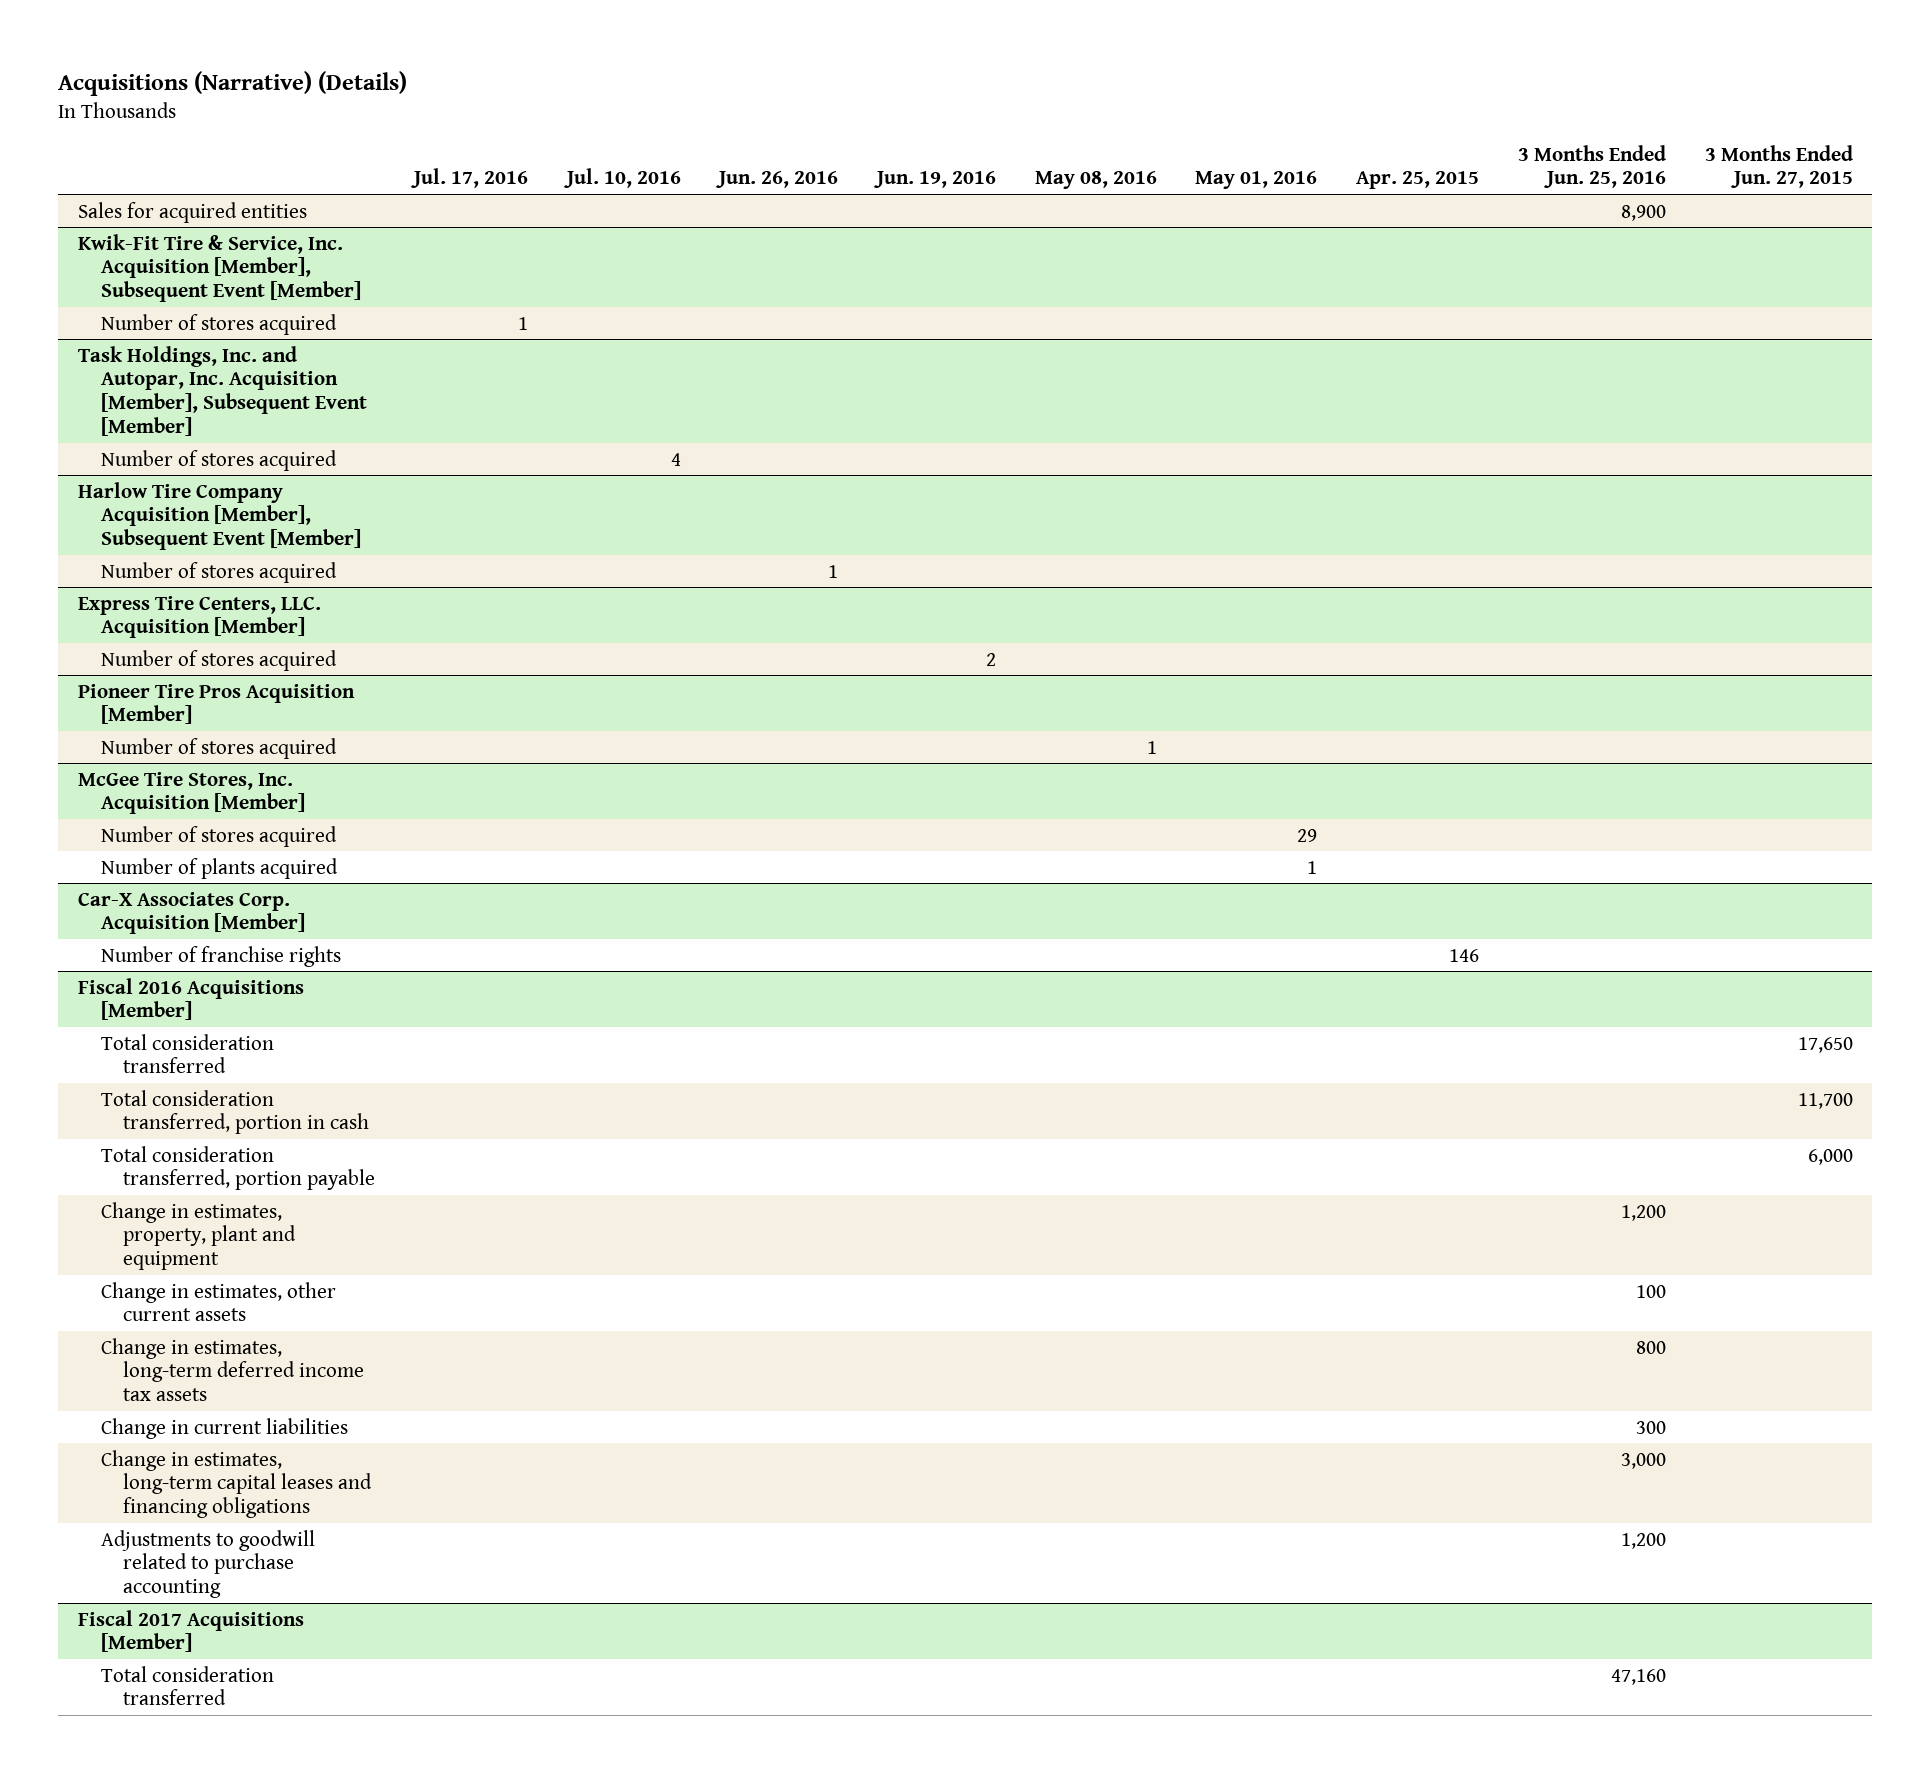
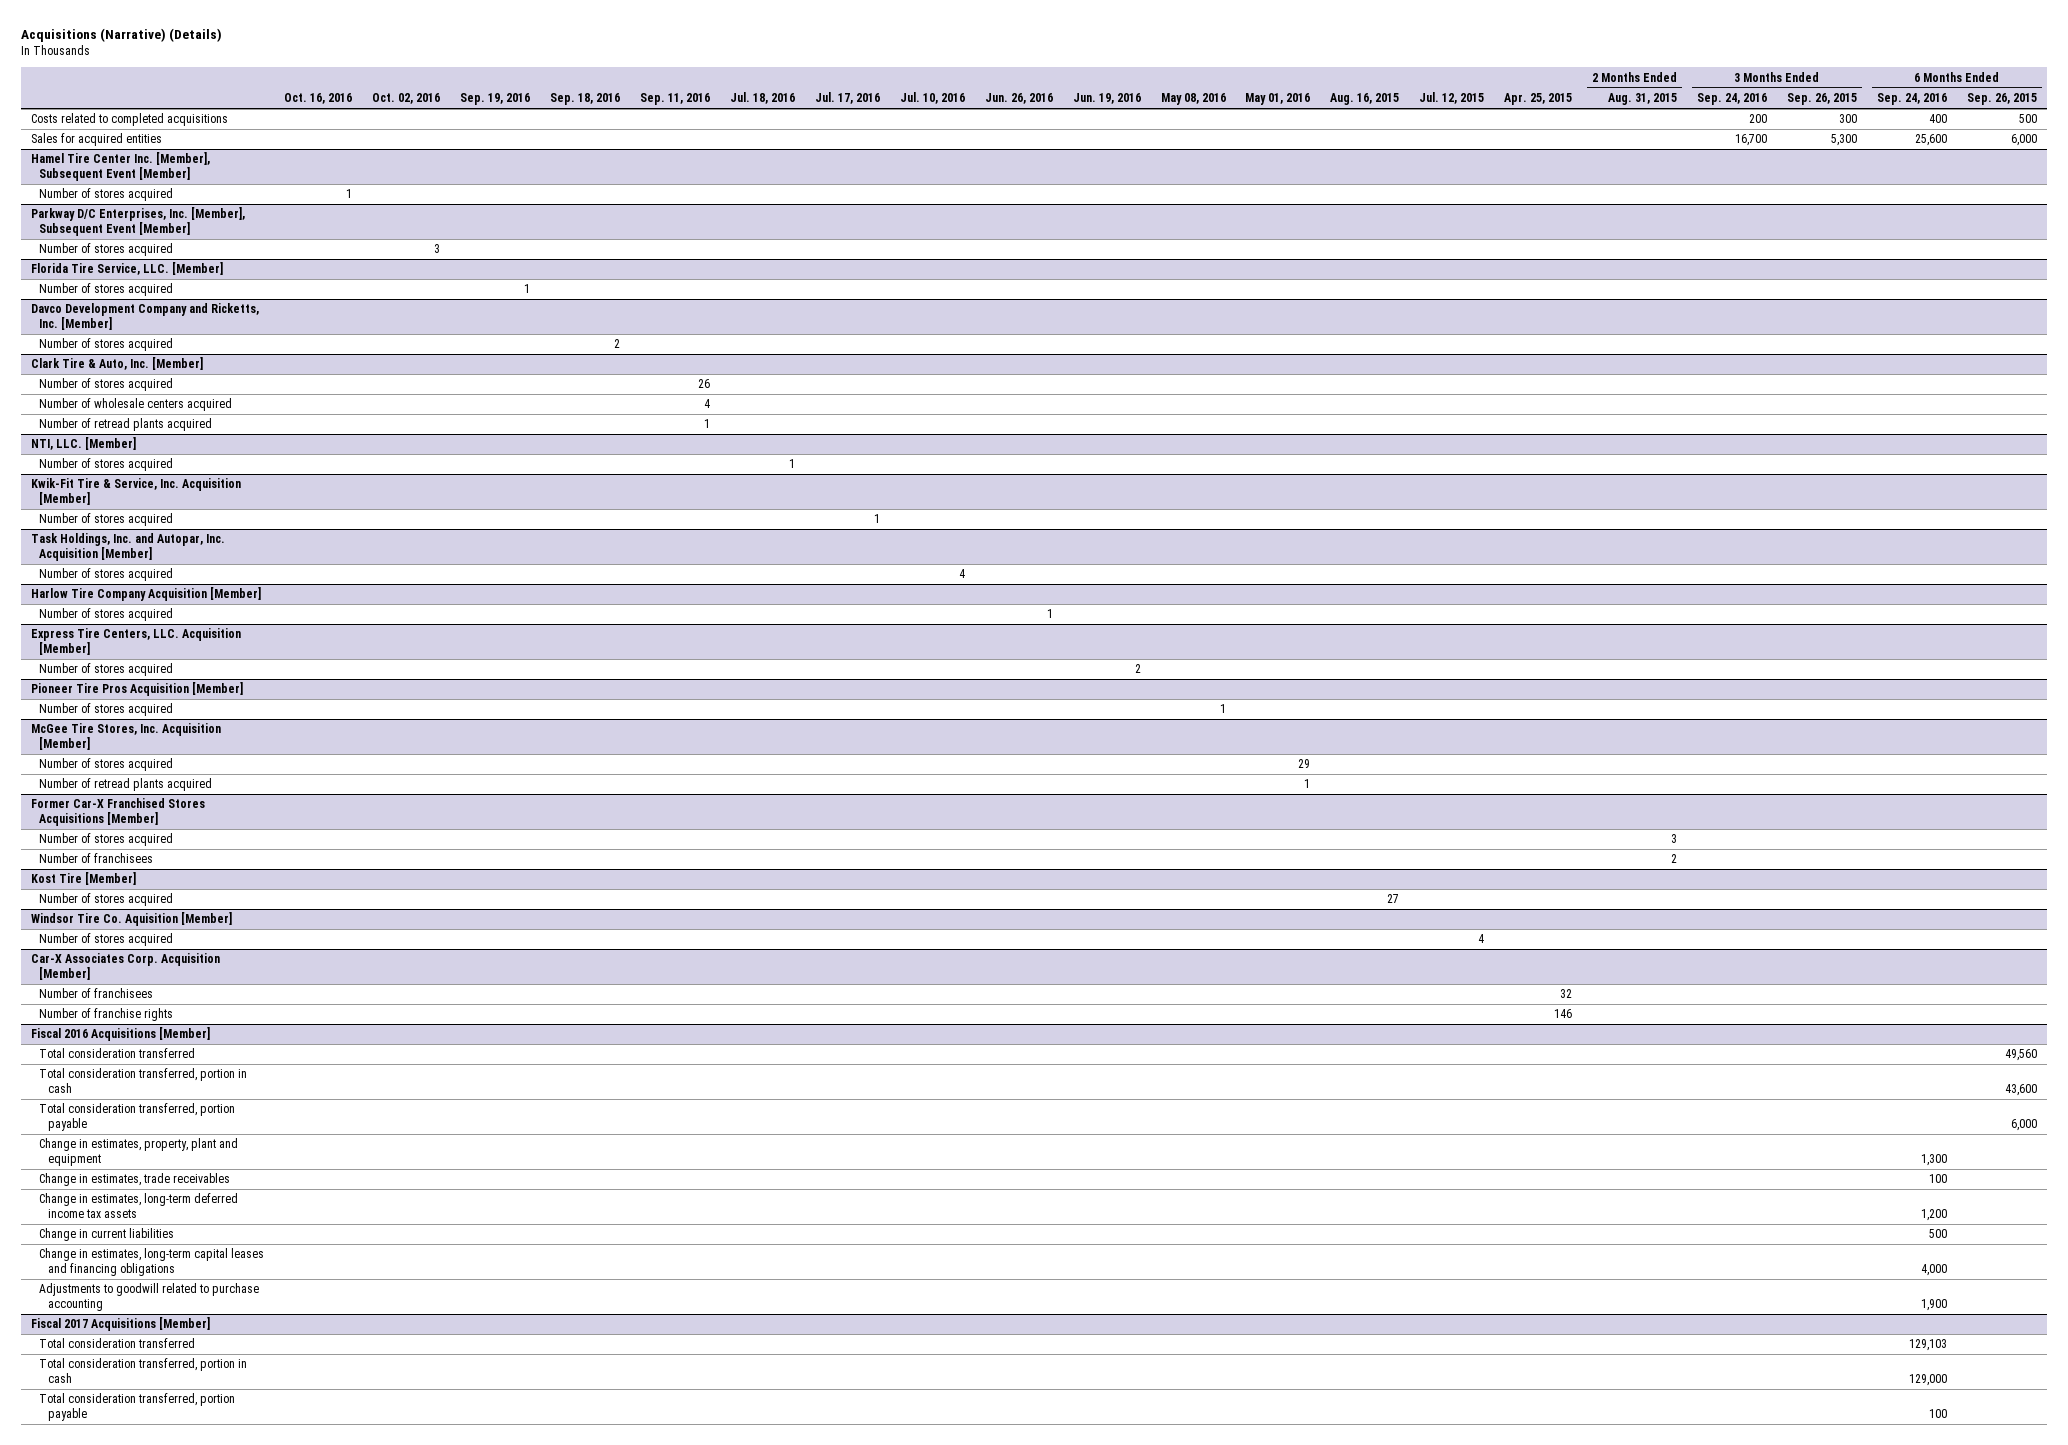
- | Jul. 17, 2016 | Jul. 10, 2016 | Jun. 26, 2016 | Jun. 19, 2016 | May 08, 2016 | May 01, 2016 | Apr. 25, 2015 | 3 Months Ended Jun. 25, 2016 | 3 Months Ended Jun. 27, 2015
+ | Oct. 16, 2016 | Oct. 02, 2016 | Sep. 19, 2016 | Sep. 18, 2016 | Sep. 11, 2016 | Jul. 18, 2016 | Jul. 17, 2016 | Jul. 10, 2016 | Jun. 26, 2016 | Jun. 19, 2016 | May 08, 2016 | May 01, 2016 | Aug. 16, 2015 | Jul. 12, 2015 | Apr. 25, 2015 | 2 Months Ended Aug. 31, 2015 | 3 Months Ended Sep. 24, 2016 | 3 Months Ended Sep. 26, 2015 | 6 Months Ended Sep. 24, 2016 | 6 Months Ended Sep. 26, 2015
+ Costs related to completed acquisitions | | | | | | | | | | | | | | | | | 200 | 300 | 400 | 500
- Kwik-Fit Tire & Service, Inc. Acquisition [Member], Subsequent Event [Member]
+ Hamel Tire Center Inc. [Member], Subsequent Event [Member]
+ Number of stores acquired | 1 | | | | | | | | | | | | | | | | | | |
+ Parkway D/C Enterprises, Inc. [Member], Subsequent Event [Member]
+ Number of stores acquired | | 3 | | | | | | | | | | | | | | | | | |
+ Florida Tire Service, LLC. [Member]
+ Number of stores acquired | | | 1 | | | | | | | | | | | | | | | | |
+ Davco Development Company and Ricketts, Inc. [Member]
+ Number of stores acquired | | | | 2 | | | | | | | | | | | | | | | |
+ Clark Tire & Auto, Inc. [Member]
+ Number of stores acquired | | | | | 26 | | | | | | | | | | | | | | |
+ Number of wholesale centers acquired | | | | | 4 | | | | | | | | | | | | | | |
+ Number of retread plants acquired | | | | | 1 | | | | | | | | | | | | | | |
+ NTI, LLC. [Member]
+ Number of stores acquired | | | | | | 1 | | | | | | | | | | | | | |
+ Kwik-Fit Tire & Service, Inc. Acquisition [Member]
- Task Holdings, Inc. and Autopar, Inc. Acquisition [Member], Subsequent Event [Member]
+ Task Holdings, Inc. and Autopar, Inc. Acquisition [Member]
- Harlow Tire Company Acquisition [Member], Subsequent Event [Member]
+ Harlow Tire Company Acquisition [Member]
@ McGee Tire Stores, Inc. Acquisition [Member]
- Number of plants acquired | | | | | | 1 | | |
+ Number of retread plants acquired | | | | | | | | | | | | 1 | | | | | | | |
+ Former Car-X Franchised Stores Acquisitions [Member]
+ Number of stores acquired | | | | | | | | | | | | | | | | 3 | | | |
+ Number of franchisees | | | | | | | | | | | | | | | | 2 | | | |
+ Kost Tire [Member]
+ Number of stores acquired | | | | | | | | | | | | | 27 | | | | | | |
+ Windsor Tire Co. Aquisition [Member]
+ Number of stores acquired | | | | | | | | | | | | | | 4 | | | | | |
@ Car-X Associates Corp. Acquisition [Member]
+ Number of franchisees | | | | | | | | | | | | | | | 32 | | | | |
@ Fiscal 2016 Acquisitions [Member]
- Change in estimates, other current assets | | | | | | | | 100 |
+ Change in estimates, trade receivables | | | | | | | | | | | | | | | | | | | 100 |
@ Fiscal 2017 Acquisitions [Member]
+ Total consideration transferred, portion in cash | | | | | | | | | | | | | | | | | | | 129,000 |
+ Total consideration transferred, portion payable | | | | | | | | | | | | | | | | | | | 100 |

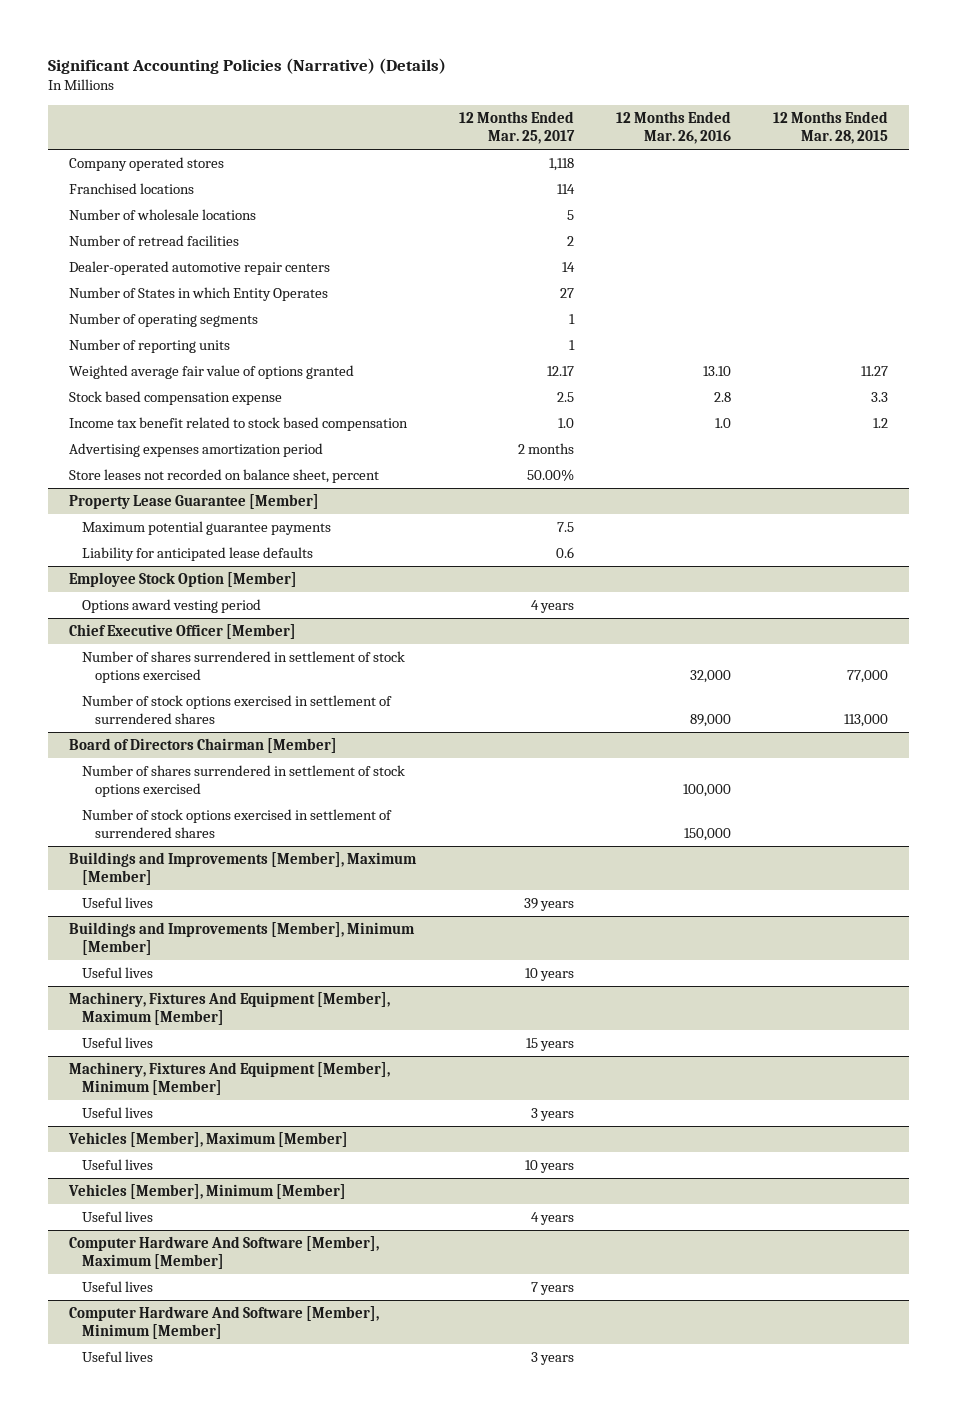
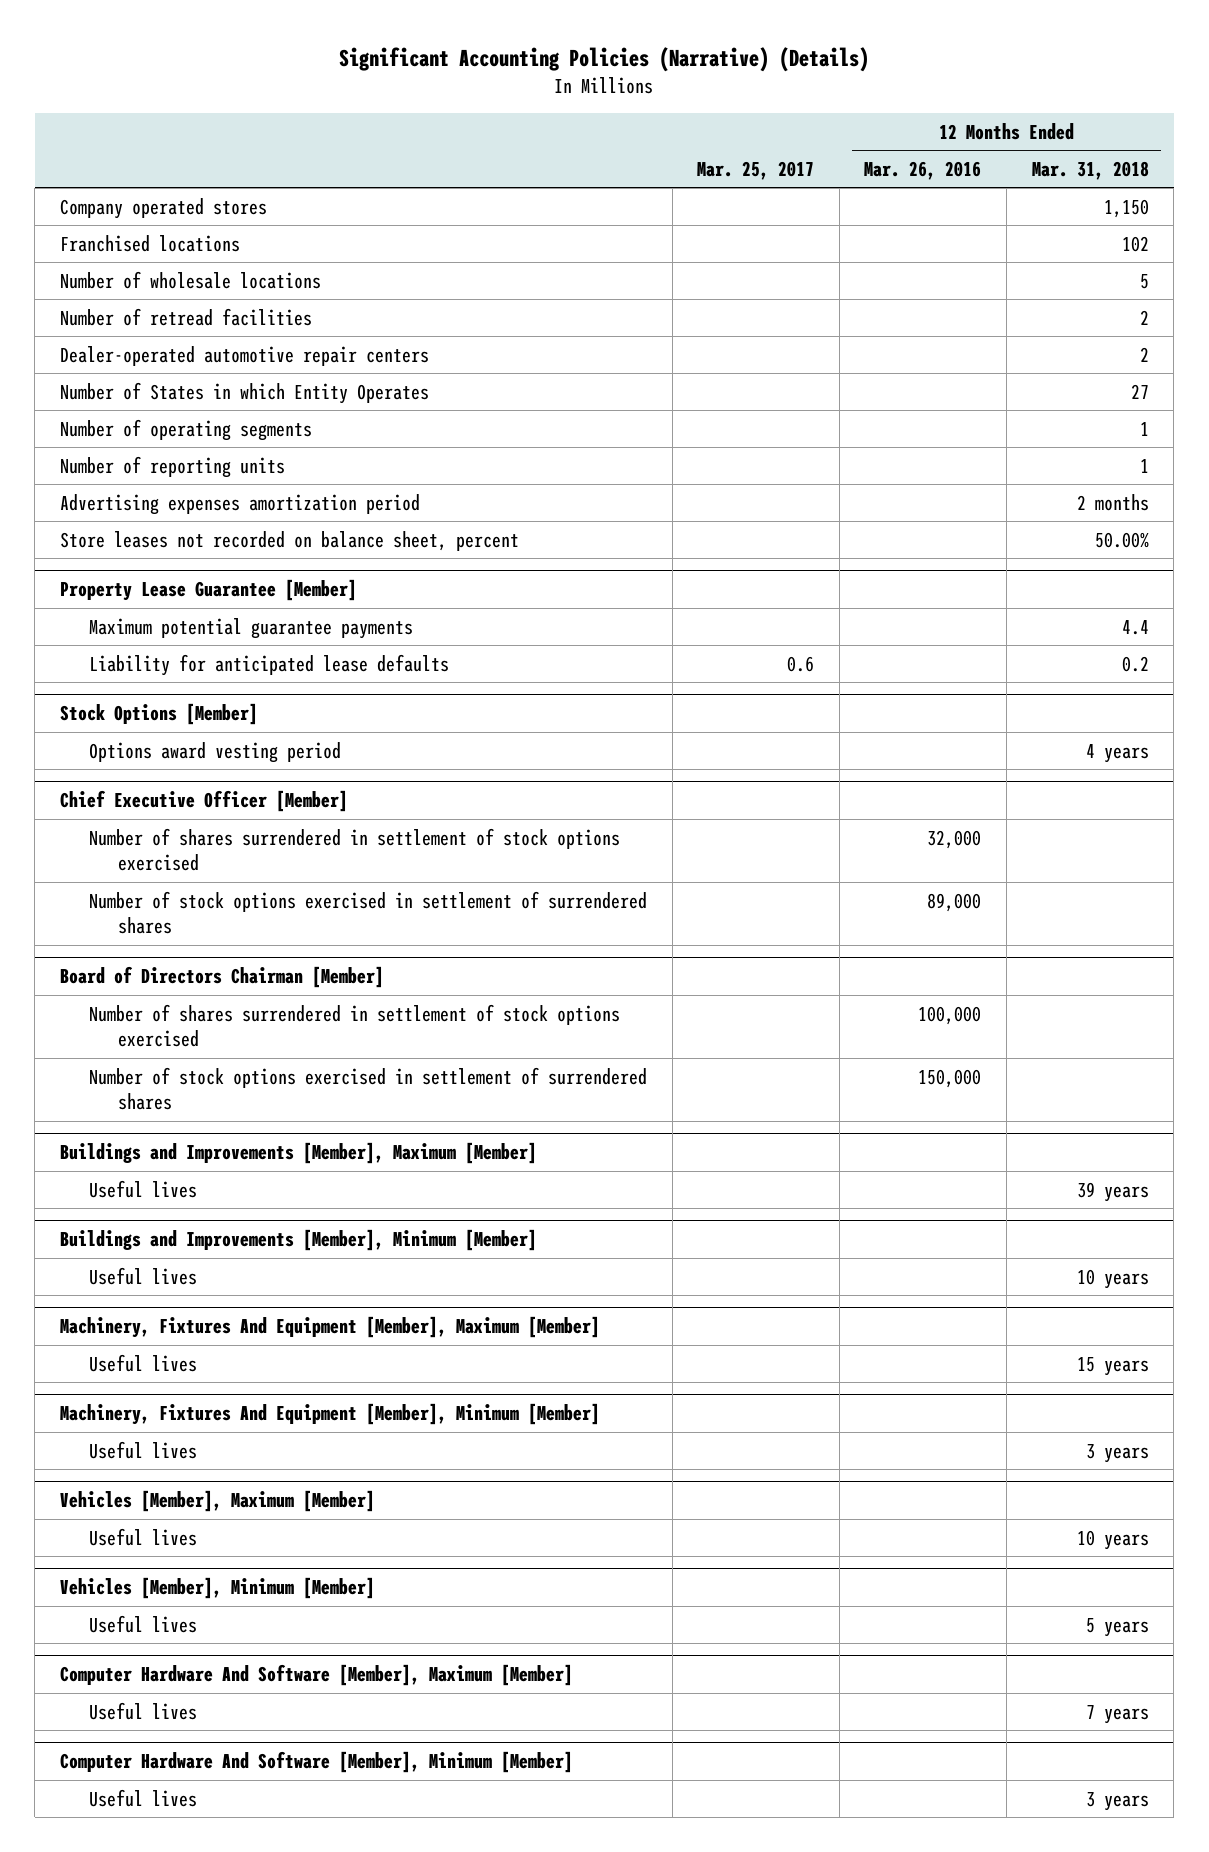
- | 12 Months Ended Mar. 25, 2017 | 12 Months Ended Mar. 26, 2016 | 12 Months Ended Mar. 28, 2015
+ | Mar. 25, 2017 | 12 Months Ended Mar. 26, 2016 | 12 Months Ended Mar. 31, 2018
- Weighted average fair value of options granted | 12.17 | 13.10 | 11.27
- Stock based compensation expense | 2.5 | 2.8 | 3.3
- Income tax benefit related to stock based compensation | 1.0 | 1.0 | 1.2
- Employee Stock Option [Member]
+ Stock Options [Member]

